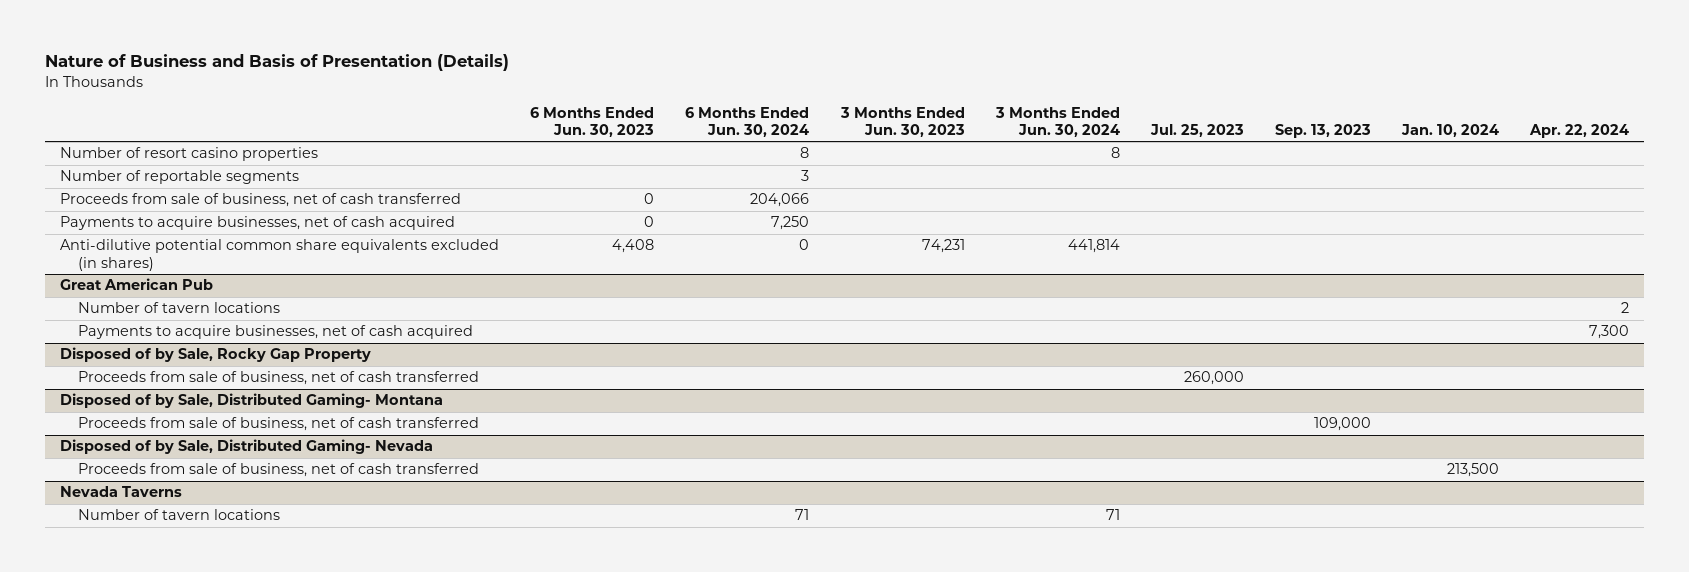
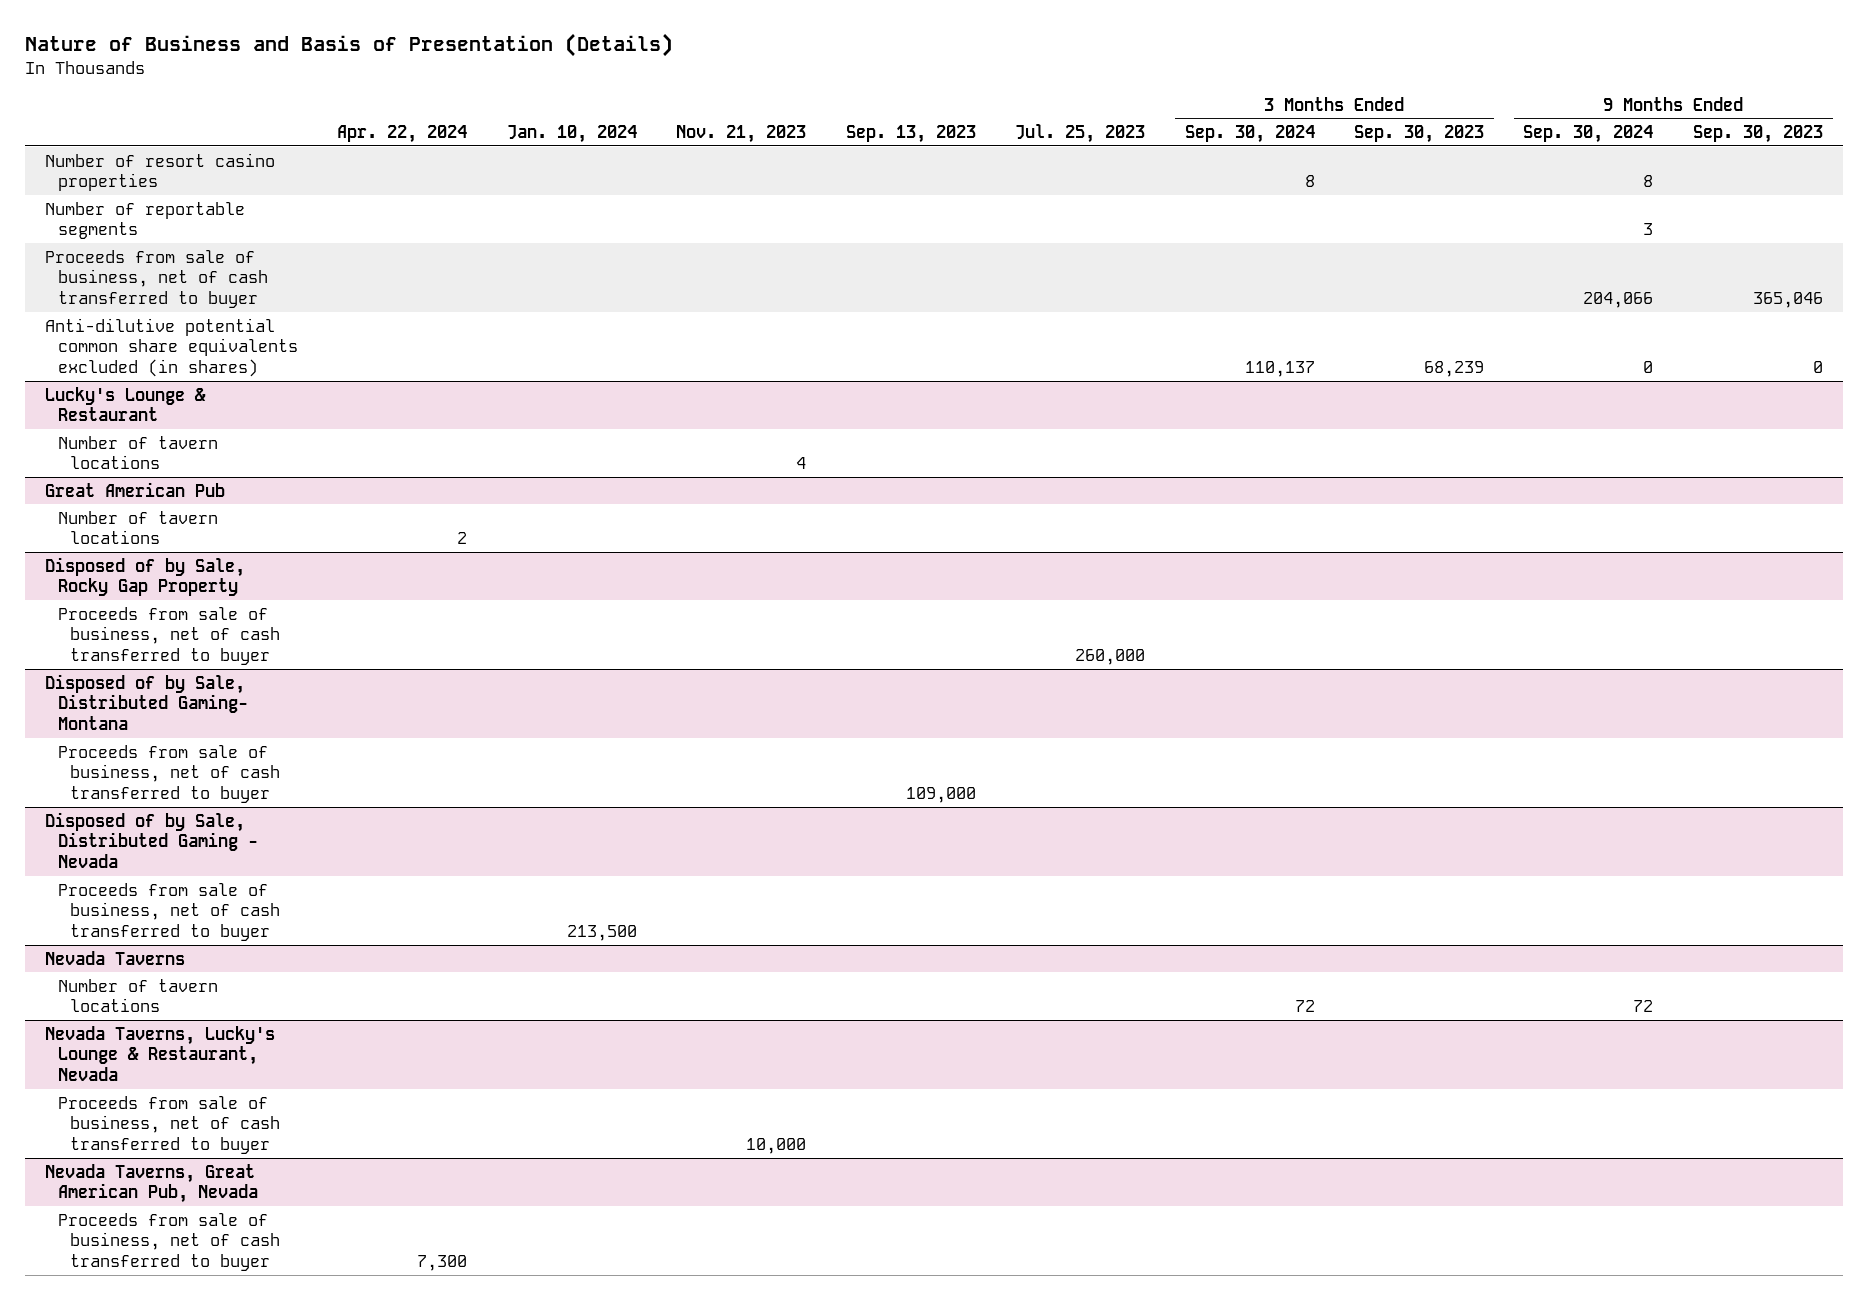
- | 6 Months Ended Jun. 30, 2023 | 6 Months Ended Jun. 30, 2024 | 3 Months Ended Jun. 30, 2023 | 3 Months Ended Jun. 30, 2024 | Jul. 25, 2023 | Sep. 13, 2023 | Jan. 10, 2024 | Apr. 22, 2024
+ | Apr. 22, 2024 | Jan. 10, 2024 | Nov. 21, 2023 | Sep. 13, 2023 | Jul. 25, 2023 | 3 Months Ended Sep. 30, 2024 | 3 Months Ended Sep. 30, 2023 | 9 Months Ended Sep. 30, 2024 | 9 Months Ended Sep. 30, 2023
- Proceeds from sale of business, net of cash transferred | 0 | 204,066 | | | | | |
- Payments to acquire businesses, net of cash acquired | 0 | 7,250 | | | | | |
+ Proceeds from sale of business, net of cash transferred to buyer | | | | | | | | 204,066 | 365,046
+ Lucky's Lounge & Restaurant
+ Number of tavern locations | | | 4 | | | | | |
@ Great American Pub
- Payments to acquire businesses, net of cash acquired | | | | | | | | 7,300
@ Disposed of by Sale, Rocky Gap Property
- Proceeds from sale of business, net of cash transferred | | | | | 260,000 | | |
+ Proceeds from sale of business, net of cash transferred to buyer | | | | | 260,000 | | | |
@ Disposed of by Sale, Distributed Gaming- Montana
- Proceeds from sale of business, net of cash transferred | | | | | | 109,000 | |
- Disposed of by Sale, Distributed Gaming- Nevada
- Proceeds from sale of business, net of cash transferred | | | | | | | 213,500 |
@ Disposed of by Sale, Distributed Gaming- Montana
+ Proceeds from sale of business, net of cash transferred to buyer | | | | 109,000 | | | | |
+ Disposed of by Sale, Distributed Gaming - Nevada
+ Proceeds from sale of business, net of cash transferred to buyer | | 213,500 | | | | | | |
+ Nevada Taverns, Lucky's Lounge & Restaurant, Nevada
+ Proceeds from sale of business, net of cash transferred to buyer | | | 10,000 | | | | | |
+ Nevada Taverns, Great American Pub, Nevada
+ Proceeds from sale of business, net of cash transferred to buyer | 7,300 | | | | | | | |

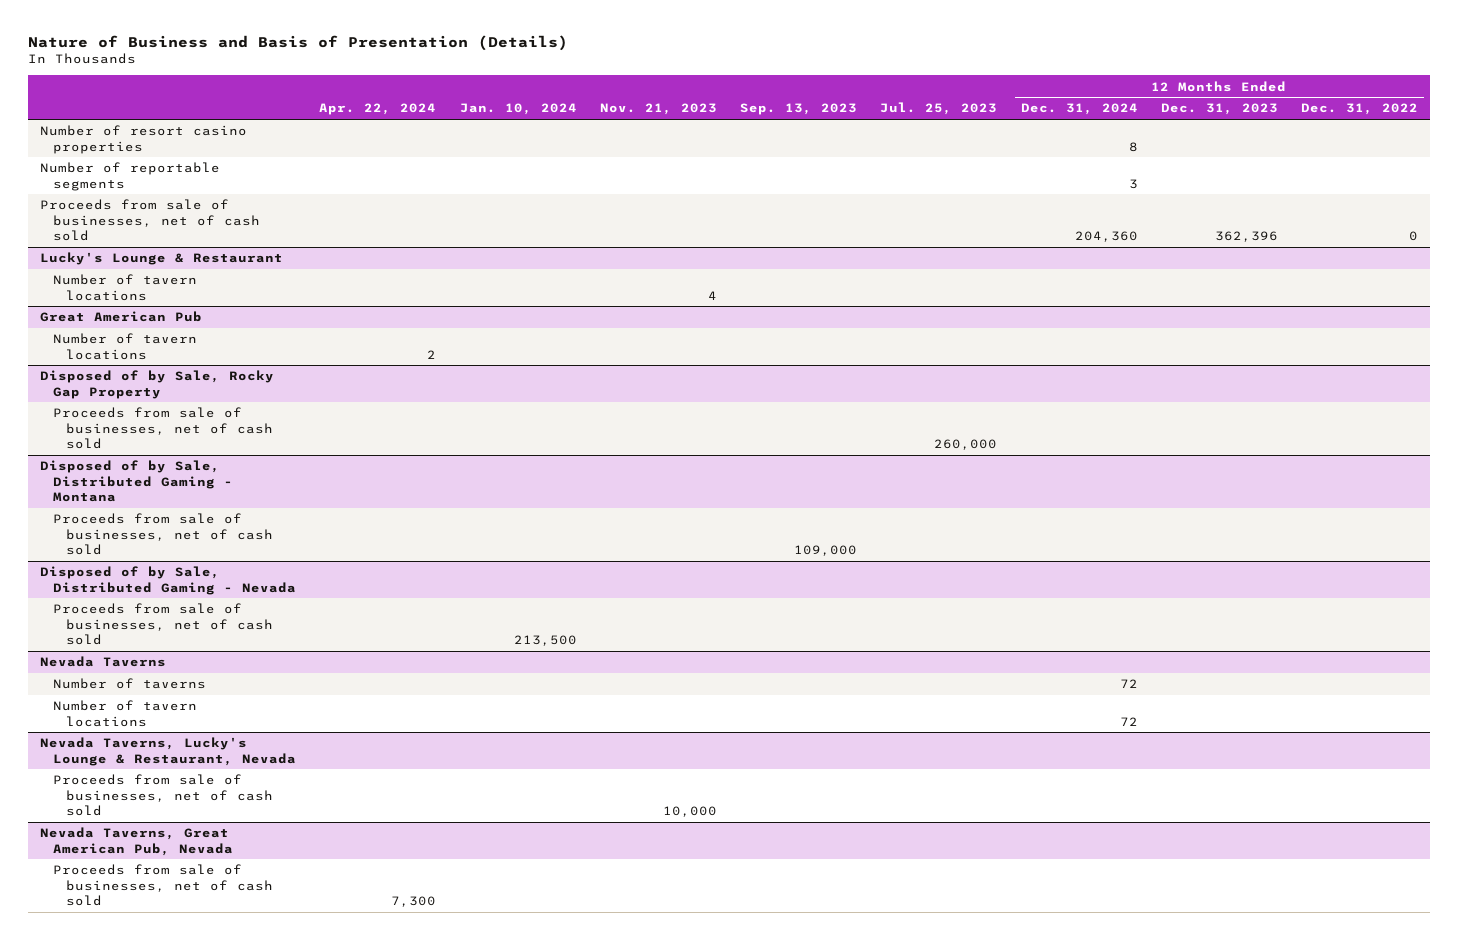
- | Apr. 22, 2024 | Jan. 10, 2024 | Nov. 21, 2023 | Sep. 13, 2023 | Jul. 25, 2023 | 3 Months Ended Sep. 30, 2024 | 3 Months Ended Sep. 30, 2023 | 9 Months Ended Sep. 30, 2024 | 9 Months Ended Sep. 30, 2023
+ | Apr. 22, 2024 | Jan. 10, 2024 | Nov. 21, 2023 | Sep. 13, 2023 | Jul. 25, 2023 | 12 Months Ended Dec. 31, 2024 | 12 Months Ended Dec. 31, 2023 | 12 Months Ended Dec. 31, 2022
- Proceeds from sale of business, net of cash transferred to buyer | | | | | | | | 204,066 | 365,046
- Anti-dilutive potential common share equivalents excluded (in shares) | | | | | | 110,137 | 68,239 | 0 | 0
+ Proceeds from sale of businesses, net of cash sold | | | | | | 204,360 | 362,396 | 0
@ Disposed of by Sale, Rocky Gap Property
- Proceeds from sale of business, net of cash transferred to buyer | | | | | 260,000 | | | |
- Disposed of by Sale, Distributed Gaming- Montana
- Proceeds from sale of business, net of cash transferred to buyer | | | | 109,000 | | | | |
@ Disposed of by Sale, Rocky Gap Property
+ Proceeds from sale of businesses, net of cash sold | | | | | 260,000 | | |
+ Disposed of by Sale, Distributed Gaming - Montana
+ Proceeds from sale of businesses, net of cash sold | | | | 109,000 | | | |
@ Disposed of by Sale, Distributed Gaming - Nevada
- Proceeds from sale of business, net of cash transferred to buyer | | 213,500 | | | | | | |
+ Proceeds from sale of businesses, net of cash sold | | 213,500 | | | | | |
@ Nevada Taverns
+ Number of taverns | | | | | | 72 | |
@ Nevada Taverns, Lucky's Lounge & Restaurant, Nevada
- Proceeds from sale of business, net of cash transferred to buyer | | | 10,000 | | | | | |
+ Proceeds from sale of businesses, net of cash sold | | | 10,000 | | | | |
@ Nevada Taverns, Great American Pub, Nevada
- Proceeds from sale of business, net of cash transferred to buyer | 7,300 | | | | | | | |
+ Proceeds from sale of businesses, net of cash sold | 7,300 | | | | | | |

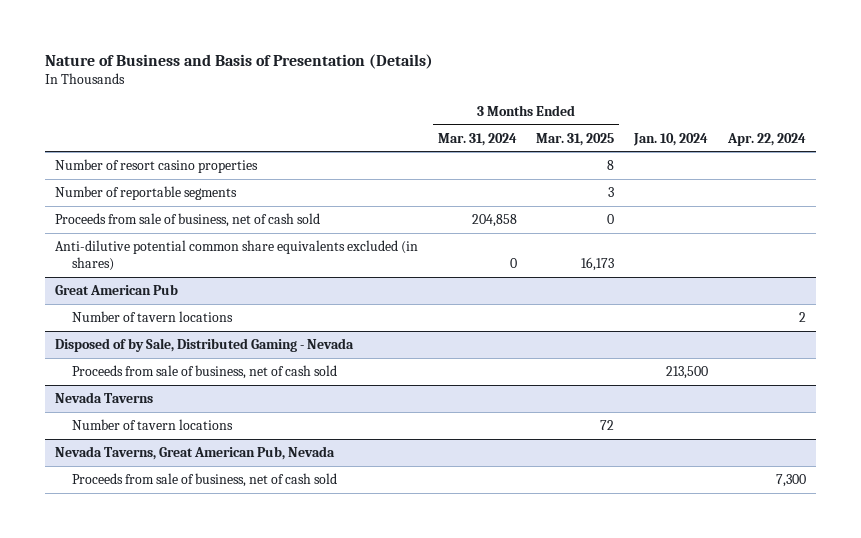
- | Apr. 22, 2024 | Jan. 10, 2024 | Nov. 21, 2023 | Sep. 13, 2023 | Jul. 25, 2023 | 12 Months Ended Dec. 31, 2024 | 12 Months Ended Dec. 31, 2023 | 12 Months Ended Dec. 31, 2022
+ | 3 Months Ended Mar. 31, 2024 | 3 Months Ended Mar. 31, 2025 | Jan. 10, 2024 | Apr. 22, 2024
- Proceeds from sale of businesses, net of cash sold | | | | | | 204,360 | 362,396 | 0
- Lucky's Lounge & Restaurant
- Number of tavern locations | | | 4 | | | | |
+ Proceeds from sale of business, net of cash sold | 204,858 | 0 | |
+ Anti-dilutive potential common share equivalents excluded (in shares) | 0 | 16,173 | |
- Disposed of by Sale, Rocky Gap Property
- Proceeds from sale of businesses, net of cash sold | | | | | 260,000 | | |
- Disposed of by Sale, Distributed Gaming - Montana
- Proceeds from sale of businesses, net of cash sold | | | | 109,000 | | | |
@ Disposed of by Sale, Distributed Gaming - Nevada
- Proceeds from sale of businesses, net of cash sold | | 213,500 | | | | | |
+ Proceeds from sale of business, net of cash sold | | | 213,500 |
@ Nevada Taverns
- Number of taverns | | | | | | 72 | |
- Nevada Taverns, Lucky's Lounge & Restaurant, Nevada
- Proceeds from sale of businesses, net of cash sold | | | 10,000 | | | | |
@ Nevada Taverns, Great American Pub, Nevada
- Proceeds from sale of businesses, net of cash sold | 7,300 | | | | | | |
+ Proceeds from sale of business, net of cash sold | | | | 7,300

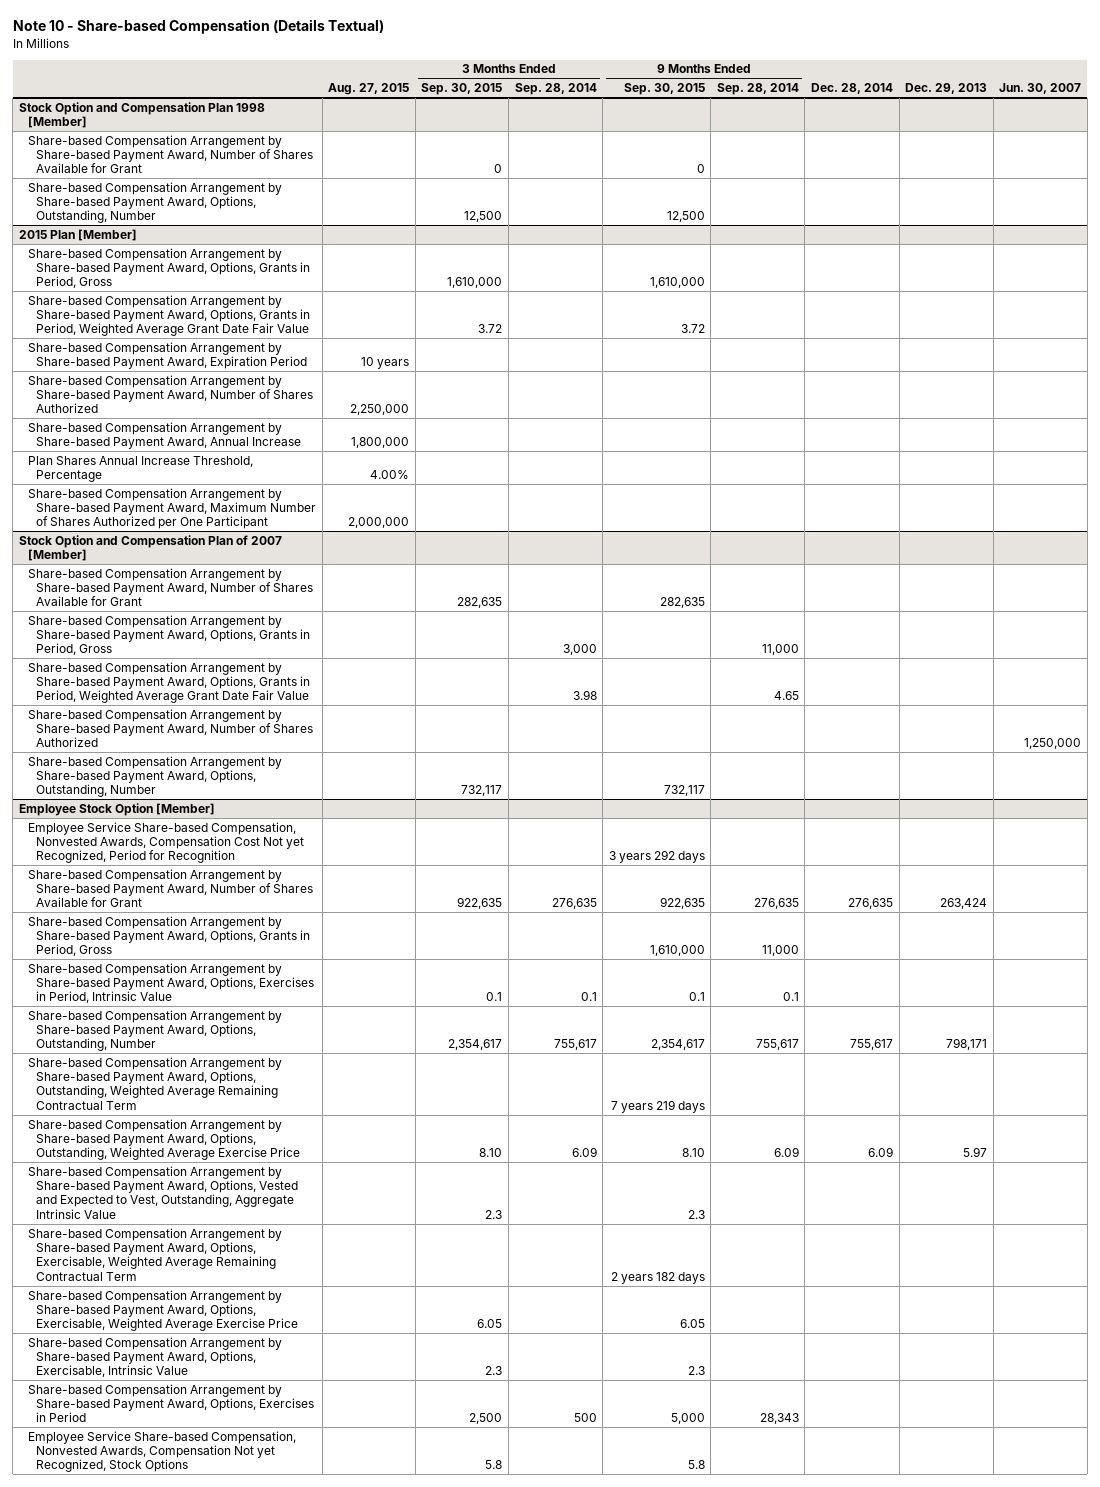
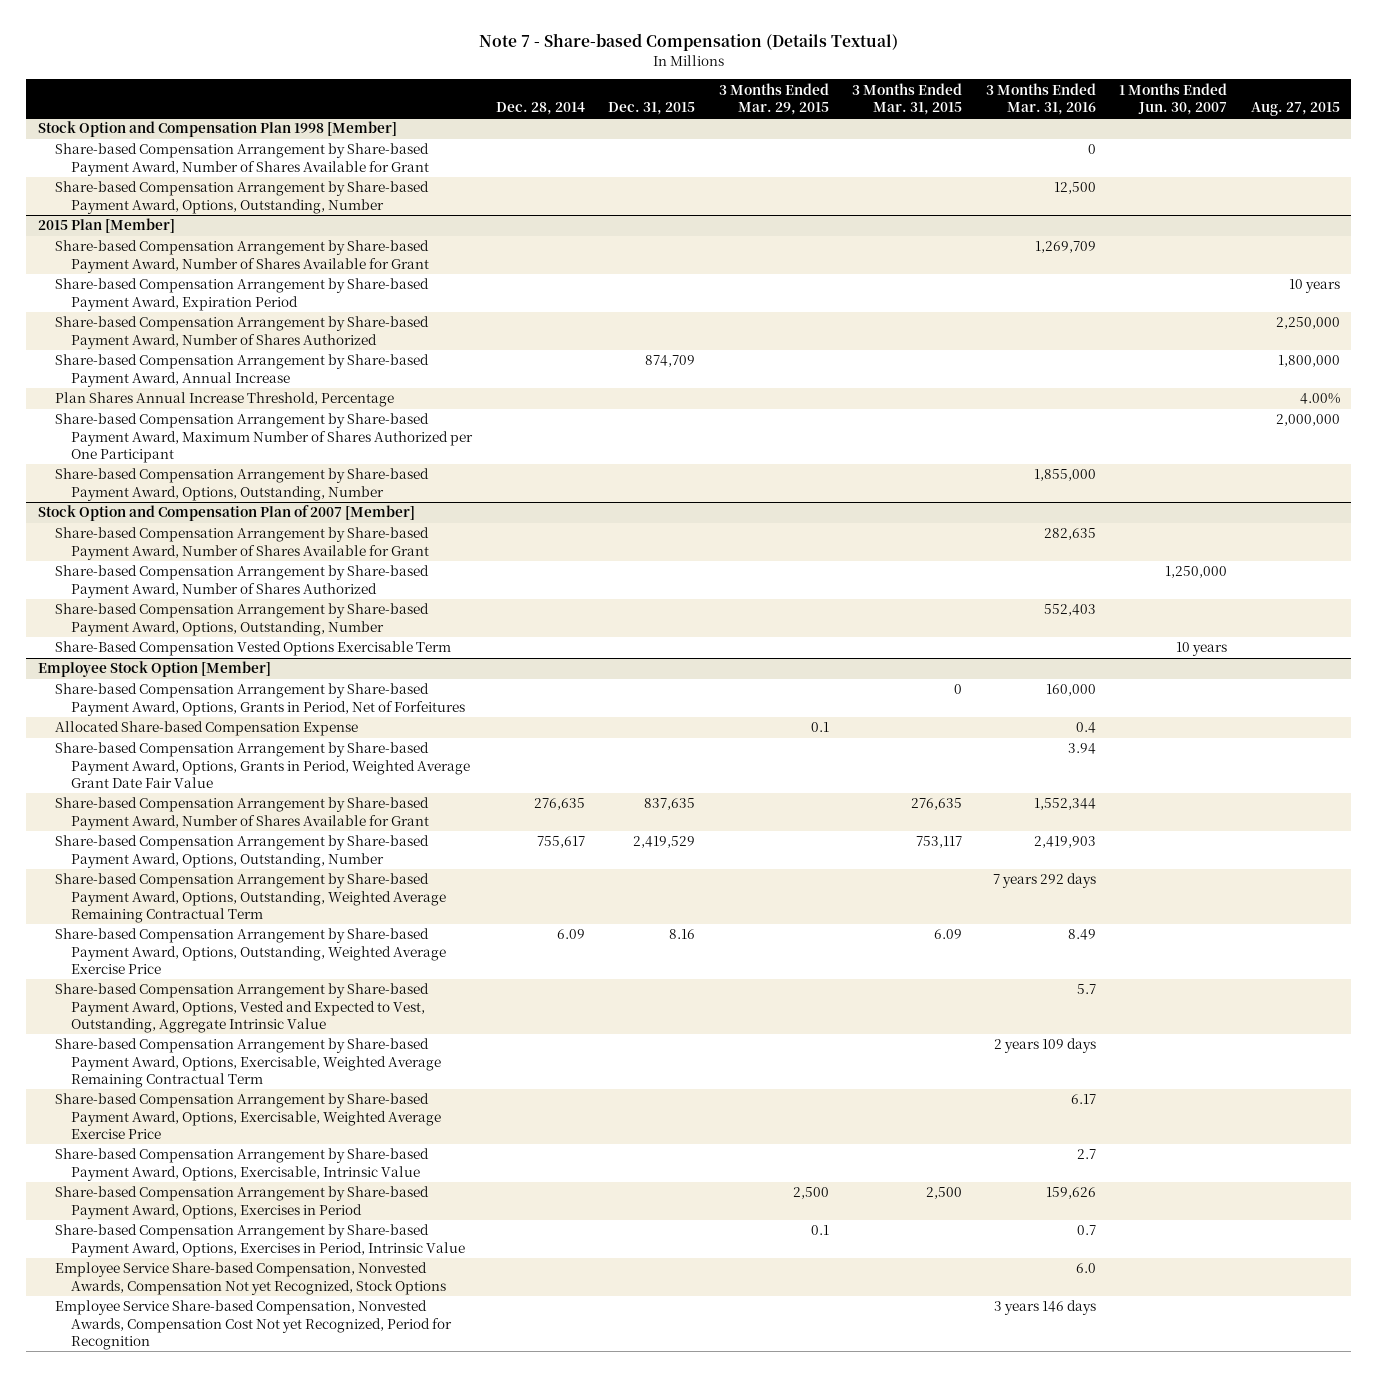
- Note 10 - Share-based Compensation (Details Textual)
+ Note 7 - Share-based Compensation (Details Textual)
- | Aug. 27, 2015 | 3 Months Ended Sep. 30, 2015 | 3 Months Ended Sep. 28, 2014 | 9 Months Ended Sep. 30, 2015 | 9 Months Ended Sep. 28, 2014 | Dec. 28, 2014 | Dec. 29, 2013 | Jun. 30, 2007
+ | Dec. 28, 2014 | Dec. 31, 2015 | 3 Months Ended Mar. 29, 2015 | 3 Months Ended Mar. 31, 2015 | 3 Months Ended Mar. 31, 2016 | 1 Months Ended Jun. 30, 2007 | Aug. 27, 2015
@ 2015 Plan [Member]
- Share-based Compensation Arrangement by Share-based Payment Award, Options, Grants in Period, Gross | | 1,610,000 | | 1,610,000 | | | |
- Share-based Compensation Arrangement by Share-based Payment Award, Options, Grants in Period, Weighted Average Grant Date Fair Value | | 3.72 | | 3.72 | | | |
+ Share-based Compensation Arrangement by Share-based Payment Award, Number of Shares Available for Grant | | | | | 1,269,709 | |
+ Share-based Compensation Arrangement by Share-based Payment Award, Options, Outstanding, Number | | | | | 1,855,000 | |
@ Stock Option and Compensation Plan of 2007 [Member]
- Share-based Compensation Arrangement by Share-based Payment Award, Options, Grants in Period, Gross | | | 3,000 | | 11,000 | | |
- Share-based Compensation Arrangement by Share-based Payment Award, Options, Grants in Period, Weighted Average Grant Date Fair Value | | | 3.98 | | 4.65 | | |
+ Share-Based Compensation Vested Options Exercisable Term | | | | | | 10 years |
@ Employee Stock Option [Member]
+ Share-based Compensation Arrangement by Share-based Payment Award, Options, Grants in Period, Net of Forfeitures | | | | 0 | 160,000 | |
+ Allocated Share-based Compensation Expense | | | 0.1 | | 0.4 | |
+ Share-based Compensation Arrangement by Share-based Payment Award, Options, Grants in Period, Weighted Average Grant Date Fair Value | | | | | 3.94 | |
- Share-based Compensation Arrangement by Share-based Payment Award, Options, Grants in Period, Gross | | | | 1,610,000 | 11,000 | | |
moved down: Share-based Compensation Arrangement by Share-based Payment Award, Options, Exercises in Period, Intrinsic Value | | | 0.1 | | 0.7 | |
moved down: Employee Service Share-based Compensation, Nonvested Awards, Compensation Cost Not yet Recognized, Period for Recognition | | | | | 3 years 146 days | |

